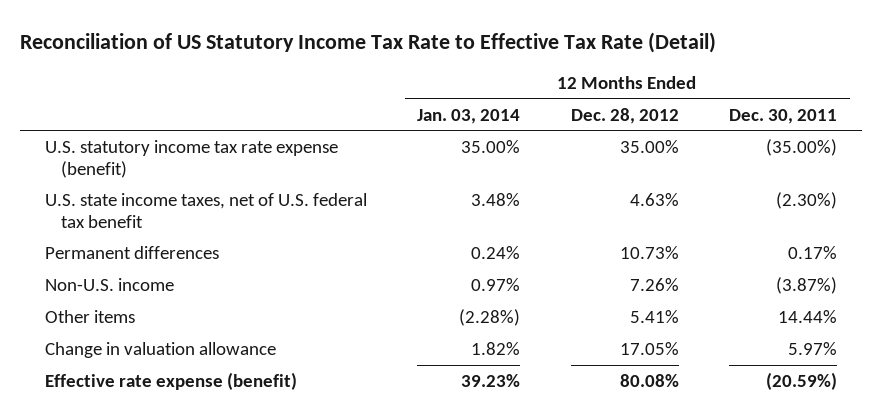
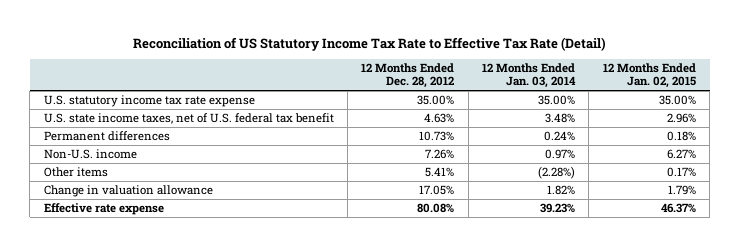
- | 12 Months Ended Jan. 03, 2014 | 12 Months Ended Dec. 28, 2012 | 12 Months Ended Dec. 30, 2011
+ | 12 Months Ended Dec. 28, 2012 | 12 Months Ended Jan. 03, 2014 | 12 Months Ended Jan. 02, 2015
- U.S. statutory income tax rate expense (benefit) | 35.00% | 35.00% | (35.00%)
+ U.S. statutory income tax rate expense | 35.00% | 35.00% | 35.00%
- Effective rate expense (benefit) | 39.23% | 80.08% | (20.59%)
+ Effective rate expense | 80.08% | 39.23% | 46.37%

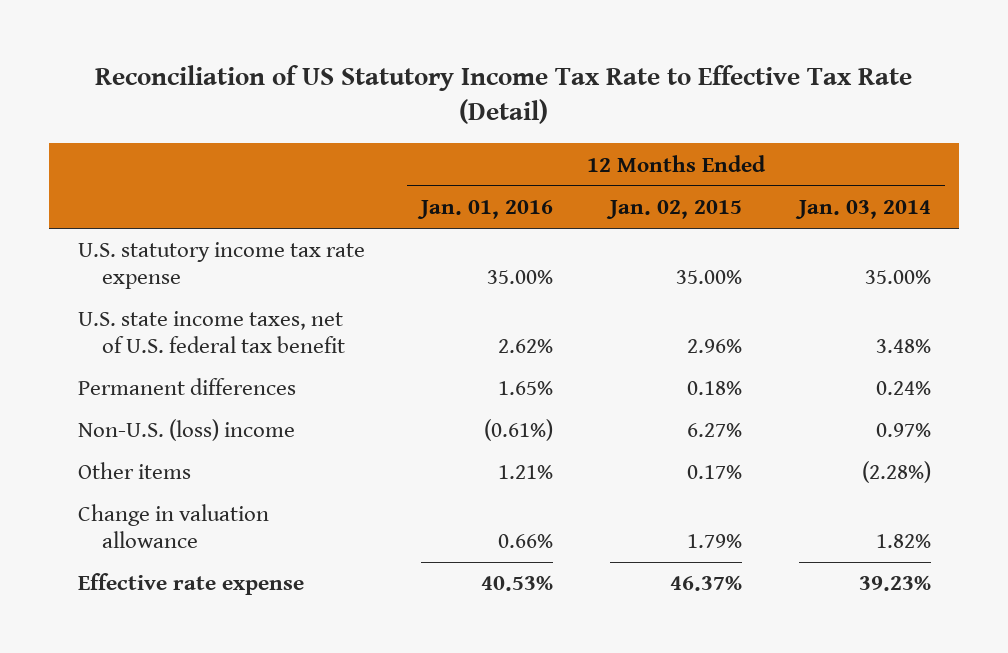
- | 12 Months Ended Dec. 28, 2012 | 12 Months Ended Jan. 03, 2014 | 12 Months Ended Jan. 02, 2015
+ | 12 Months Ended Jan. 01, 2016 | 12 Months Ended Jan. 02, 2015 | 12 Months Ended Jan. 03, 2014
- Non-U.S. income | 7.26% | 0.97% | 6.27%
+ Non-U.S. (loss) income | (0.61%) | 6.27% | 0.97%

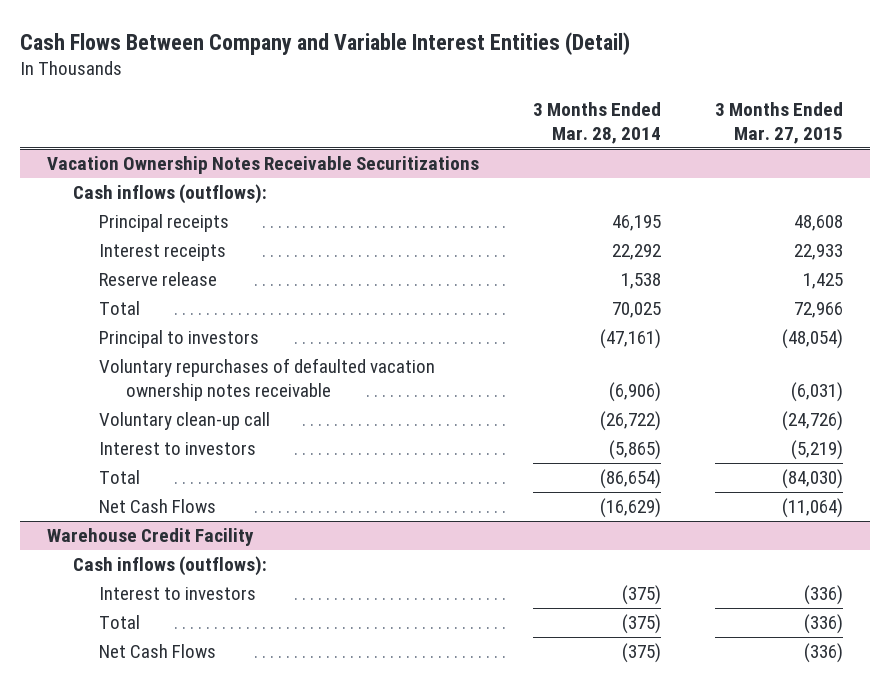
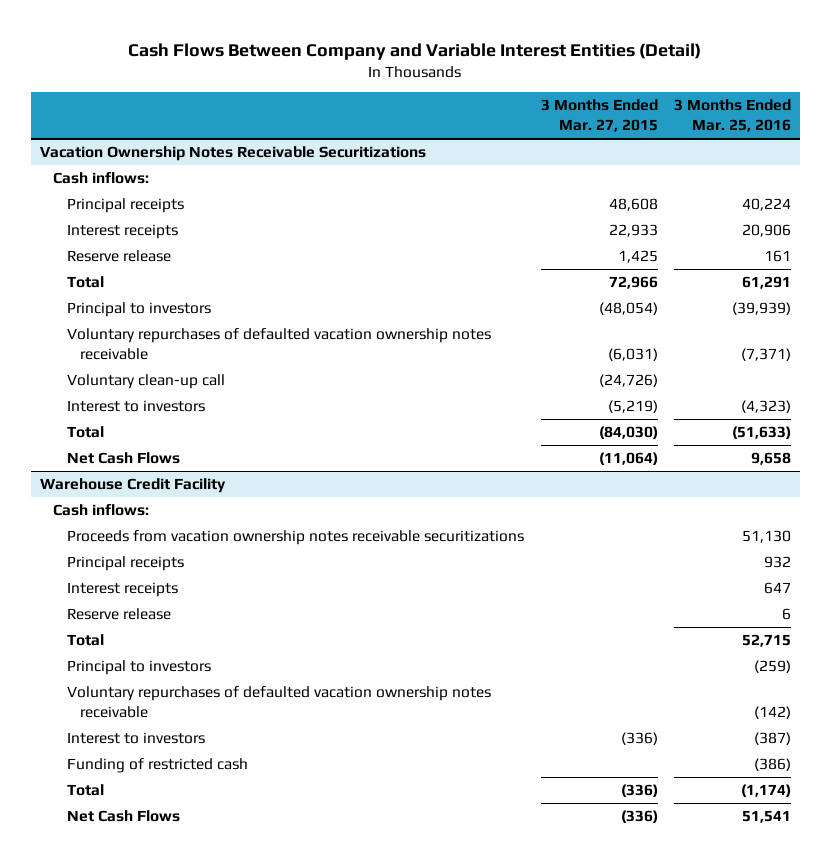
- | 3 Months Ended Mar. 28, 2014 | 3 Months Ended Mar. 27, 2015
+ | 3 Months Ended Mar. 27, 2015 | 3 Months Ended Mar. 25, 2016
@ Vacation Ownership Notes Receivable Securitizations
- Cash inflows (outflows):
+ Cash inflows:
@ Warehouse Credit Facility
- Cash inflows (outflows):
+ Cash inflows:
+ Proceeds from vacation ownership notes receivable securitizations | | 51,130
+ Principal receipts | | 932
+ Interest receipts | | 647
+ Reserve release | | 6
+ Total | | 52,715
+ Principal to investors | | (259)
+ Voluntary repurchases of defaulted vacation ownership notes receivable | | (142)
+ Funding of restricted cash | | (386)

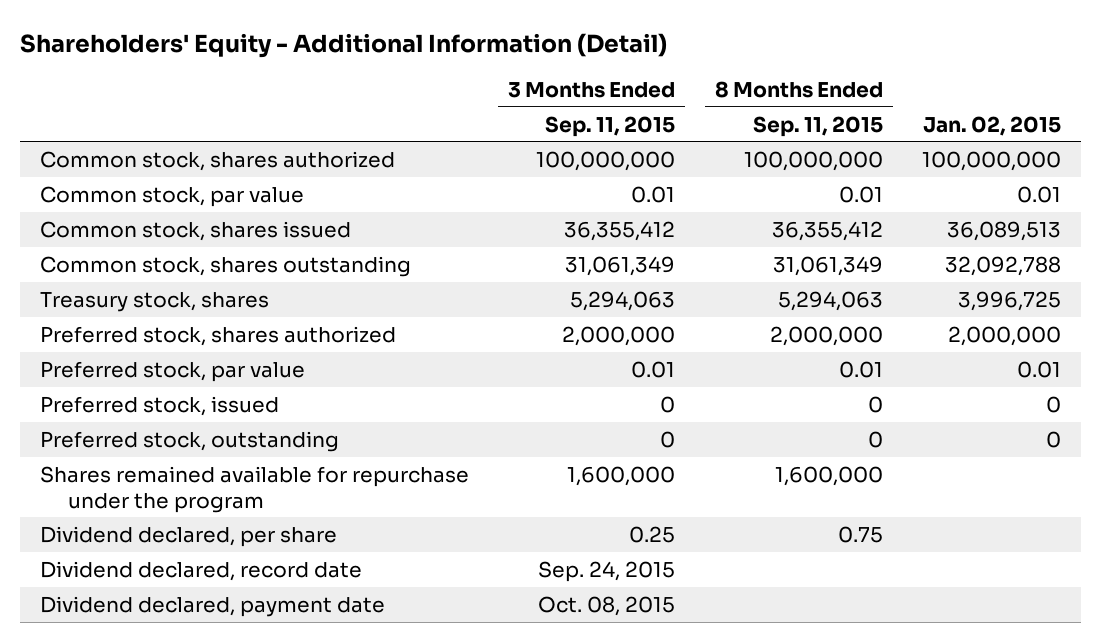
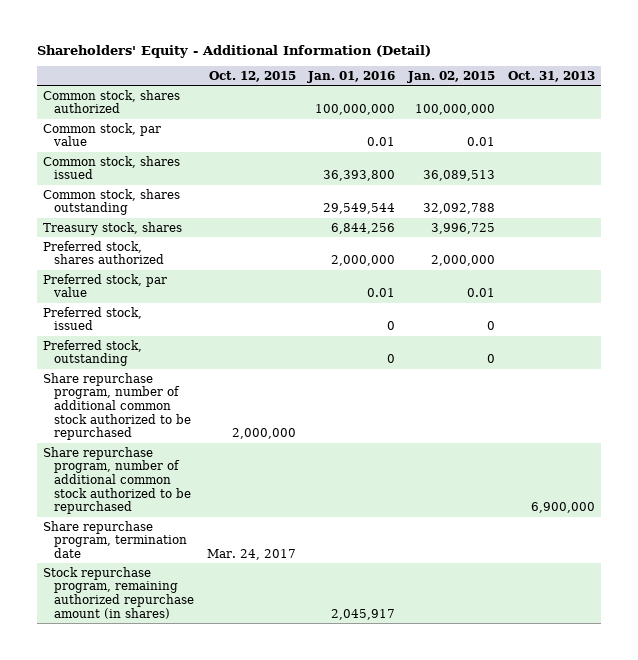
- | 3 Months Ended Sep. 11, 2015 | 8 Months Ended Sep. 11, 2015 | Jan. 02, 2015
+ | Oct. 12, 2015 | Jan. 01, 2016 | Jan. 02, 2015 | Oct. 31, 2013
- Shares remained available for repurchase under the program | 1,600,000 | 1,600,000 |
- Dividend declared, per share | 0.25 | 0.75 |
- Dividend declared, record date | Sep. 24, 2015 | |
- Dividend declared, payment date | Oct. 08, 2015 | |
+ Share repurchase program, number of additional common stock authorized to be repurchased | 2,000,000 | | |
+ Share repurchase program, number of additional common stock authorized to be repurchased | | | | 6,900,000
+ Share repurchase program, termination date | Mar. 24, 2017 | | |
+ Stock repurchase program, remaining authorized repurchase amount (in shares) | | 2,045,917 | |

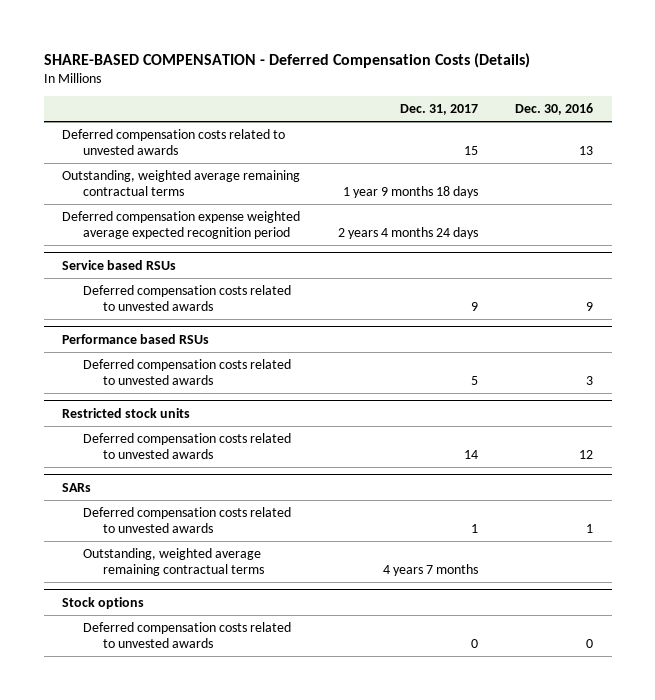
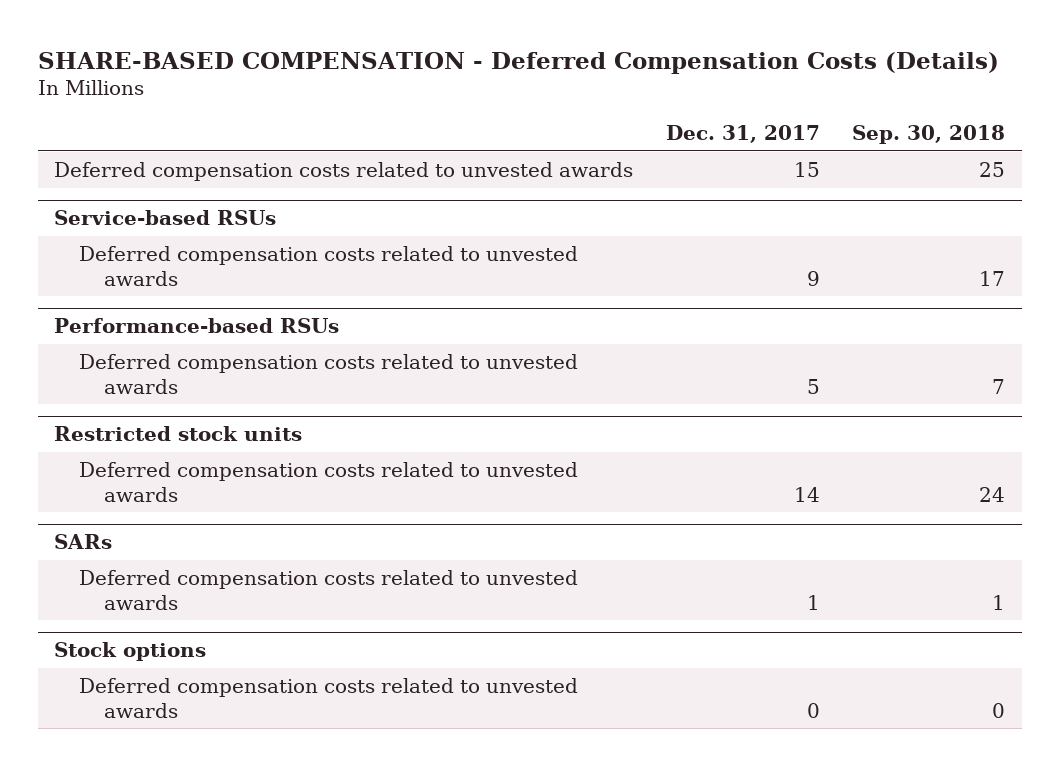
- | Dec. 31, 2017 | Dec. 30, 2016
+ | Dec. 31, 2017 | Sep. 30, 2018
- Outstanding, weighted average remaining contractual terms | 1 year 9 months 18 days |
- Deferred compensation expense weighted average expected recognition period | 2 years 4 months 24 days |
- Service based RSUs
+ Service-based RSUs
- Performance based RSUs
+ Performance-based RSUs
@ SARs
- Outstanding, weighted average remaining contractual terms | 4 years 7 months |

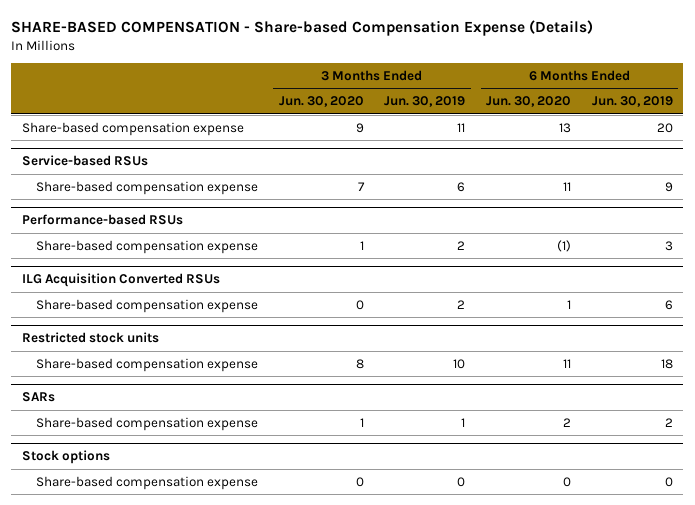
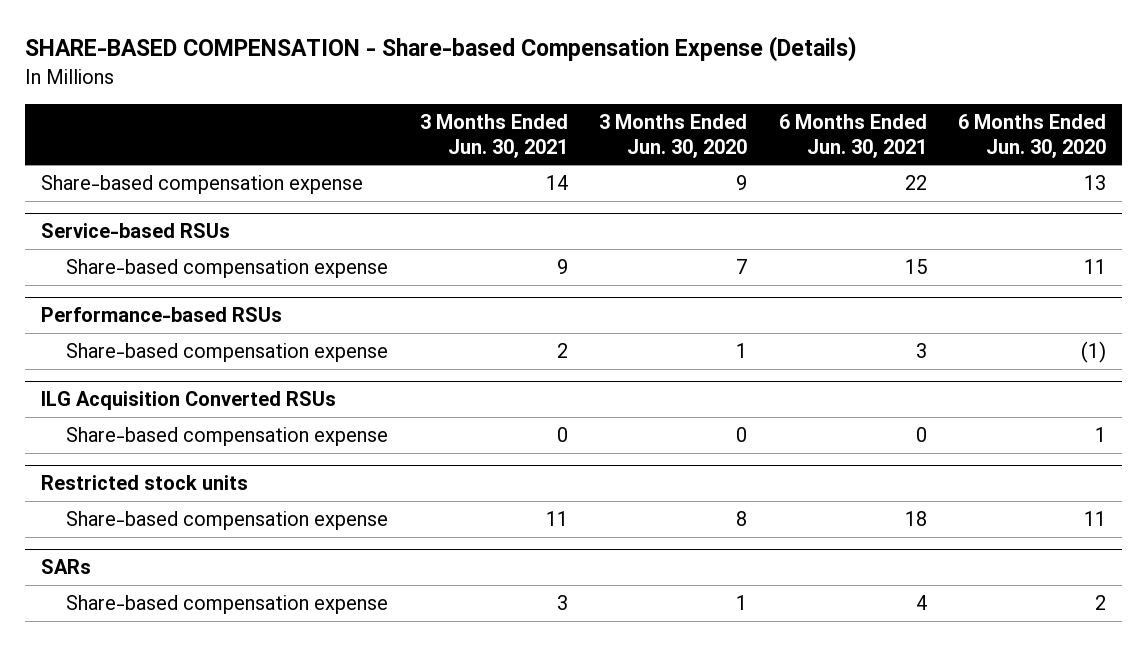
- | 3 Months Ended Jun. 30, 2020 | 3 Months Ended Jun. 30, 2019 | 6 Months Ended Jun. 30, 2020 | 6 Months Ended Jun. 30, 2019
+ | 3 Months Ended Jun. 30, 2021 | 3 Months Ended Jun. 30, 2020 | 6 Months Ended Jun. 30, 2021 | 6 Months Ended Jun. 30, 2020
- Stock options
- Share-based compensation expense | 0 | 0 | 0 | 0

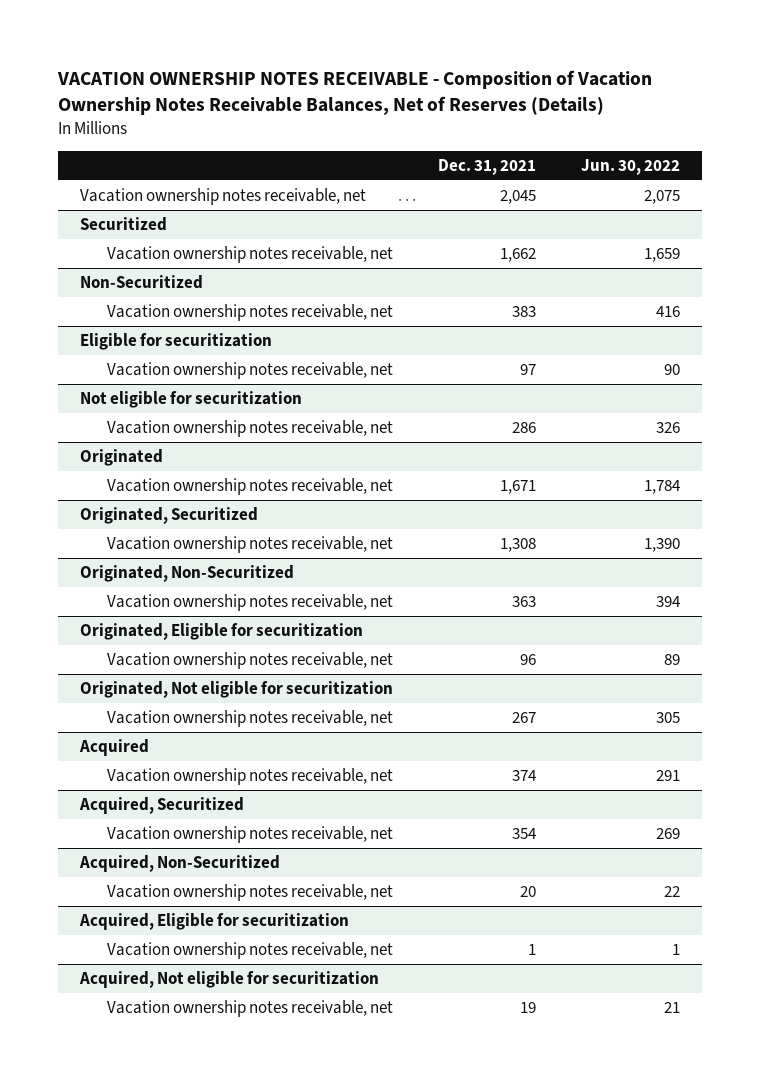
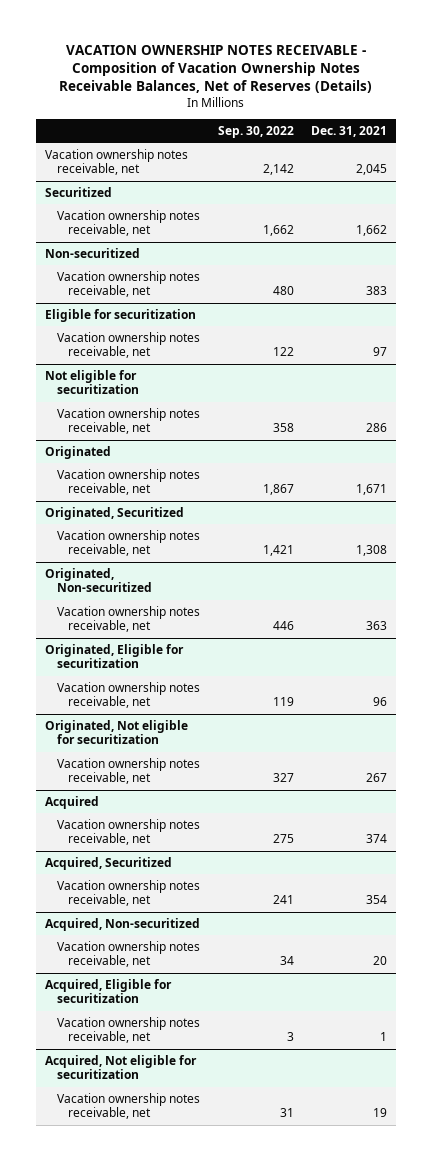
- | Dec. 31, 2021 | Jun. 30, 2022
+ | Sep. 30, 2022 | Dec. 31, 2021
- Non-Securitized
+ Non-securitized
- Originated, Non-Securitized
+ Originated, Non-securitized
- Acquired, Non-Securitized
+ Acquired, Non-securitized

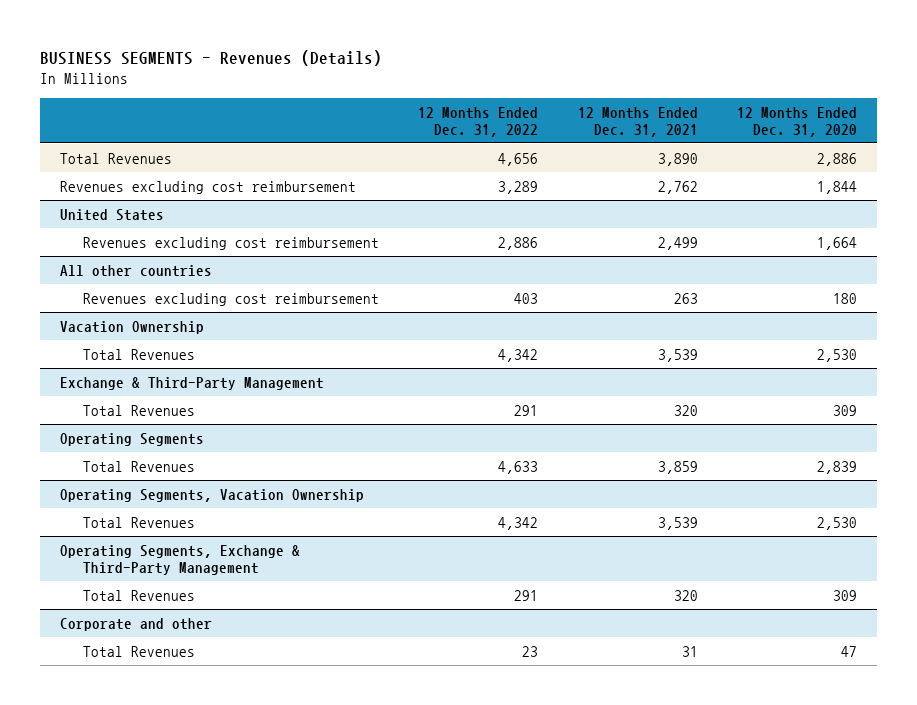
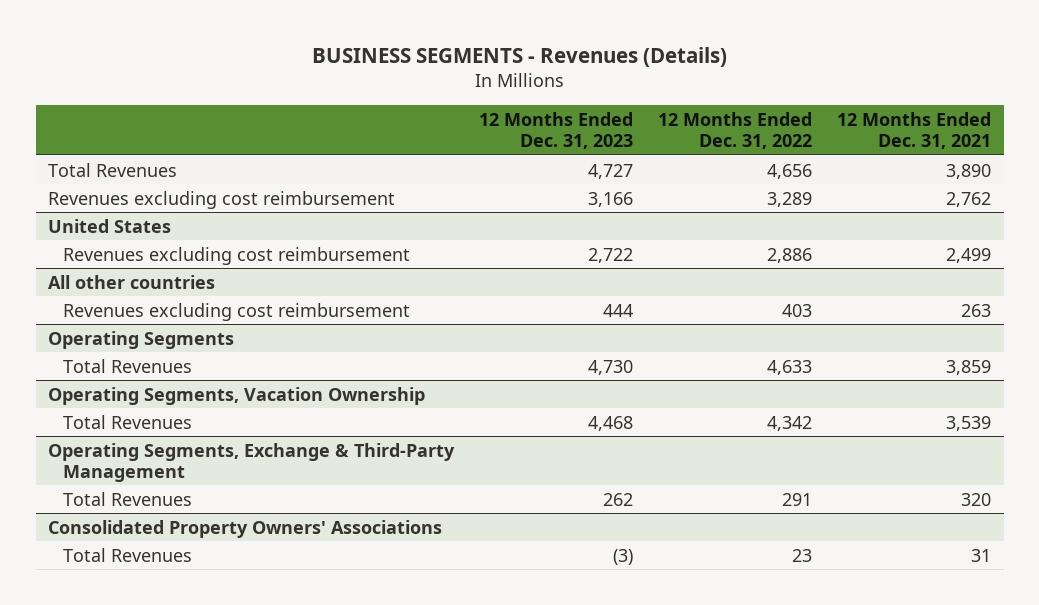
- | 12 Months Ended Dec. 31, 2022 | 12 Months Ended Dec. 31, 2021 | 12 Months Ended Dec. 31, 2020
+ | 12 Months Ended Dec. 31, 2023 | 12 Months Ended Dec. 31, 2022 | 12 Months Ended Dec. 31, 2021
- Vacation Ownership
- Total Revenues | 4,342 | 3,539 | 2,530
- Exchange & Third-Party Management
- Total Revenues | 291 | 320 | 309
- Corporate and other
+ Consolidated Property Owners' Associations

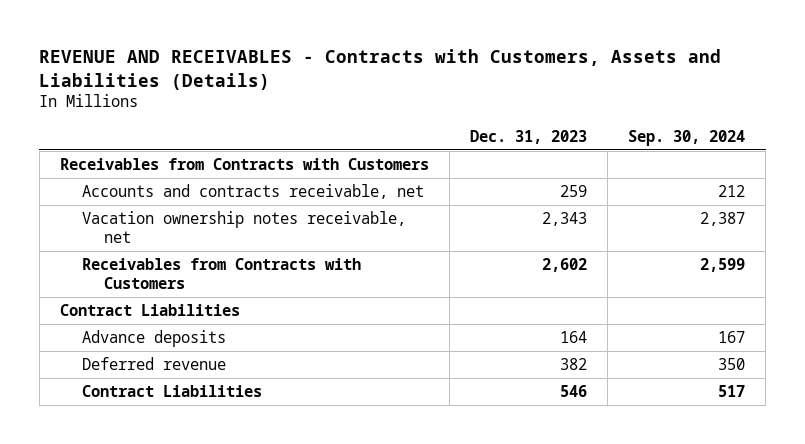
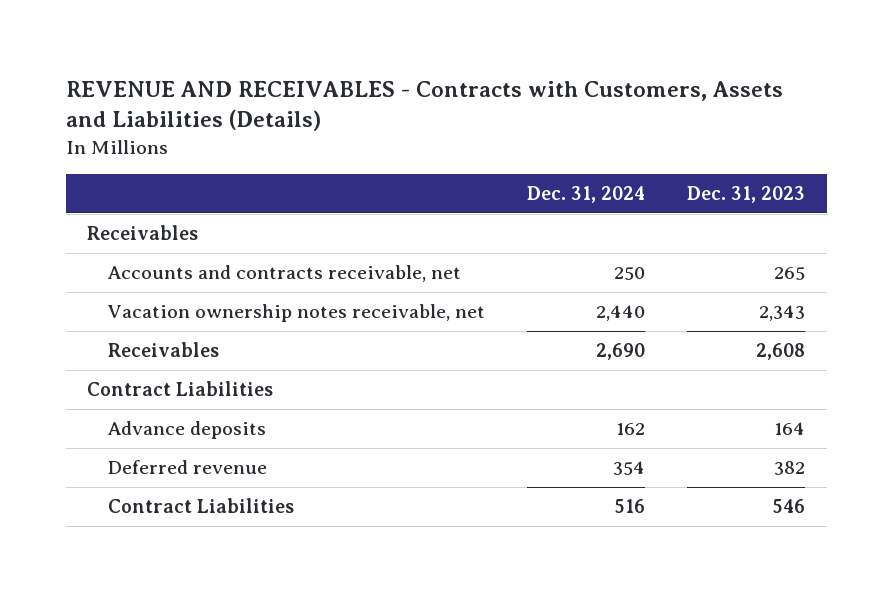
- | Dec. 31, 2023 | Sep. 30, 2024
+ | Dec. 31, 2024 | Dec. 31, 2023
- Receivables from Contracts with Customers
- Accounts and contracts receivable, net | 259 | 212
+ Receivables
+ Accounts and contracts receivable, net | 250 | 265
- Receivables from Contracts with Customers | 2,602 | 2,599
+ Receivables | 2,690 | 2,608

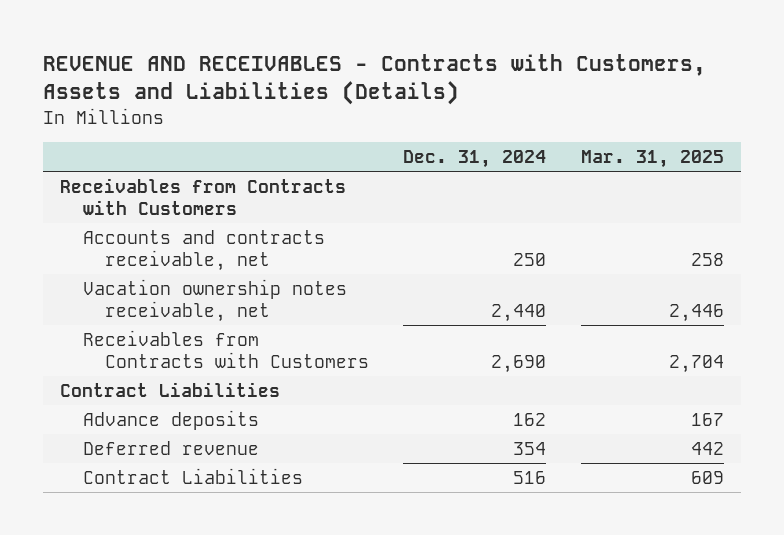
- | Dec. 31, 2024 | Dec. 31, 2023
+ | Dec. 31, 2024 | Mar. 31, 2025
- Receivables
+ Receivables from Contracts with Customers
- Receivables | 2,690 | 2,608
+ Receivables from Contracts with Customers | 2,690 | 2,704

